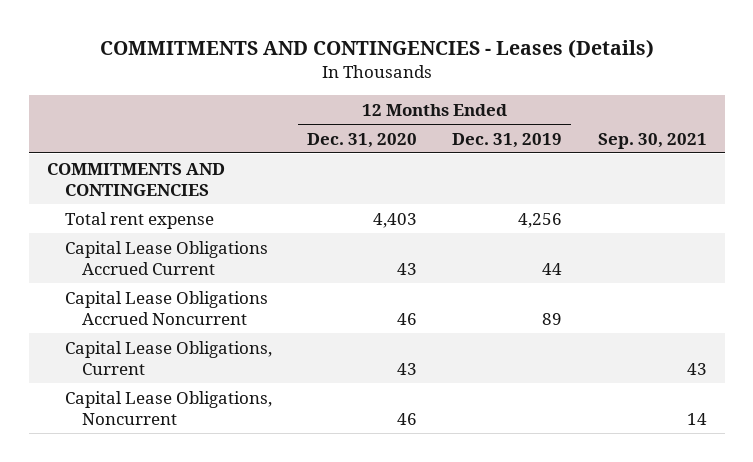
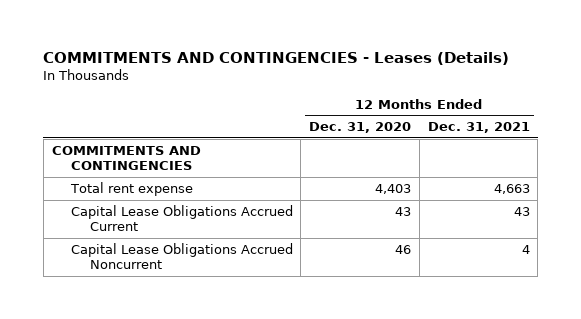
- | 12 Months Ended Dec. 31, 2020 | 12 Months Ended Dec. 31, 2019 | Sep. 30, 2021
+ | 12 Months Ended Dec. 31, 2020 | 12 Months Ended Dec. 31, 2021
- Capital Lease Obligations, Current | 43 | | 43
- Capital Lease Obligations, Noncurrent | 46 | | 14

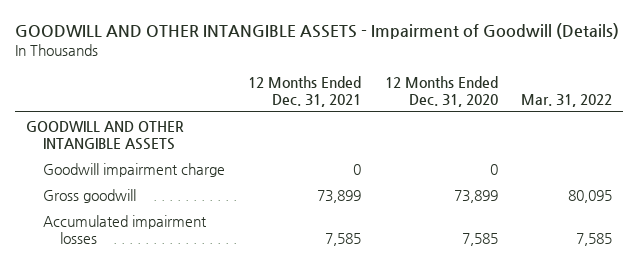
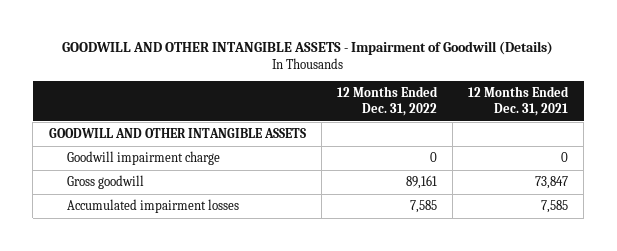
- | 12 Months Ended Dec. 31, 2021 | 12 Months Ended Dec. 31, 2020 | Mar. 31, 2022
+ | 12 Months Ended Dec. 31, 2022 | 12 Months Ended Dec. 31, 2021
- Gross goodwill | 73,899 | 73,899 | 80,095
+ Gross goodwill | 89,161 | 73,847

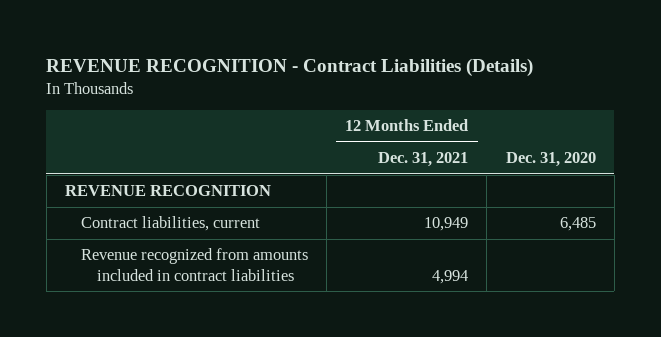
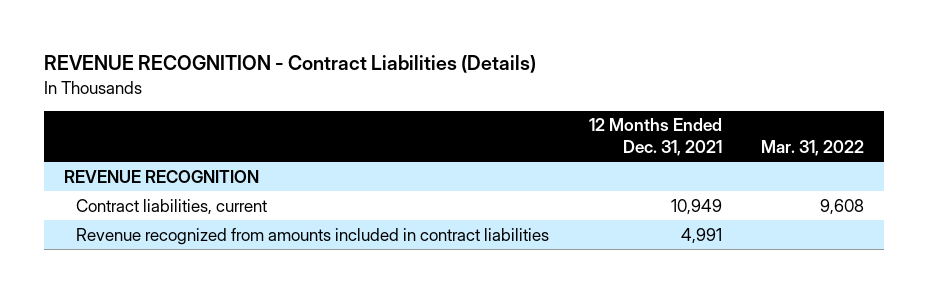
- | 12 Months Ended Dec. 31, 2021 | Dec. 31, 2020
+ | 12 Months Ended Dec. 31, 2021 | Mar. 31, 2022
- Revenue recognized from amounts included in contract liabilities | 4,994 |
+ Revenue recognized from amounts included in contract liabilities | 4,991 |

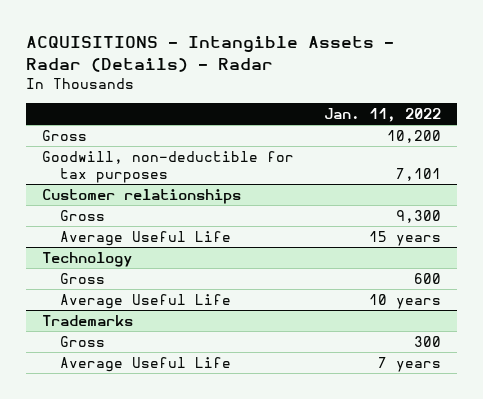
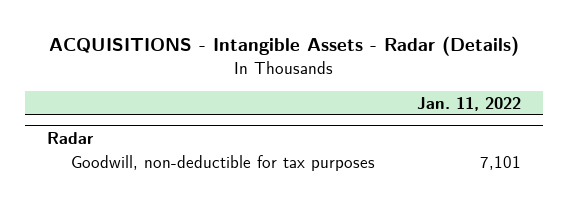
- ACQUISITIONS - Intangible Assets - Radar (Details) - Radar
+ ACQUISITIONS - Intangible Assets - Radar (Details)
- Gross | 10,200
+ Radar
- Customer relationships
- Gross | 9,300
- Average Useful Life | 15 years
- Technology
- Gross | 600
- Average Useful Life | 10 years
- Trademarks
- Gross | 300
- Average Useful Life | 7 years

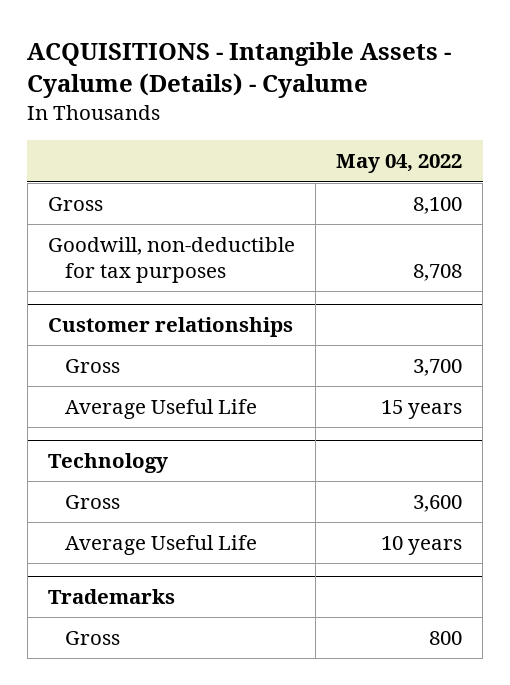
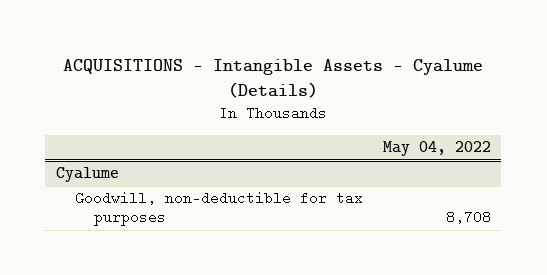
- ACQUISITIONS - Intangible Assets - Cyalume (Details) - Cyalume
+ ACQUISITIONS - Intangible Assets - Cyalume (Details)
- Gross | 8,100
+ Cyalume
- Customer relationships
- Gross | 3,700
- Average Useful Life | 15 years
- Technology
- Gross | 3,600
- Average Useful Life | 10 years
- Trademarks
- Gross | 800

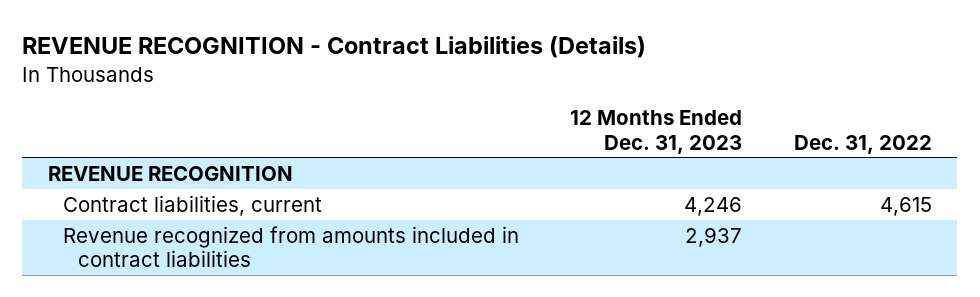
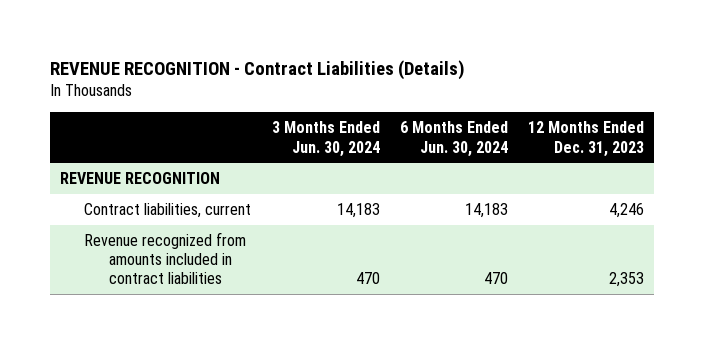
- | 12 Months Ended Dec. 31, 2023 | Dec. 31, 2022
+ | 3 Months Ended Jun. 30, 2024 | 6 Months Ended Jun. 30, 2024 | 12 Months Ended Dec. 31, 2023
- Revenue recognized from amounts included in contract liabilities | 2,937 |
+ Revenue recognized from amounts included in contract liabilities | 470 | 470 | 2,353

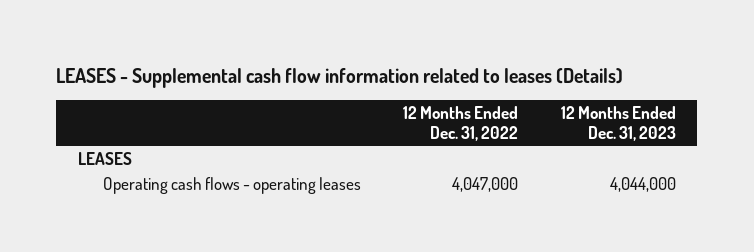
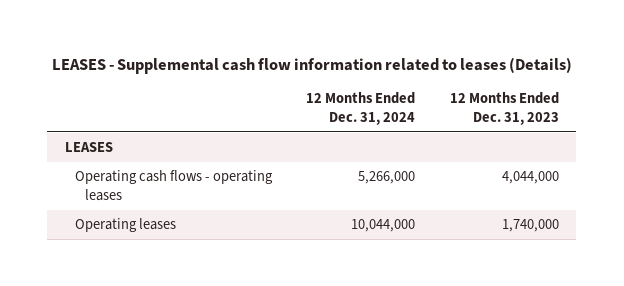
- | 12 Months Ended Dec. 31, 2022 | 12 Months Ended Dec. 31, 2023
+ | 12 Months Ended Dec. 31, 2024 | 12 Months Ended Dec. 31, 2023
+ Operating leases | 10,044,000 | 1,740,000

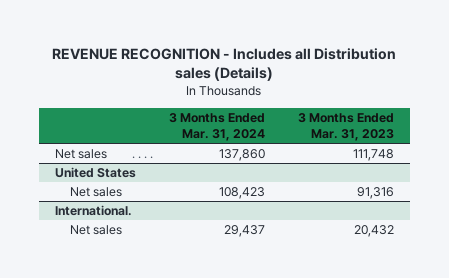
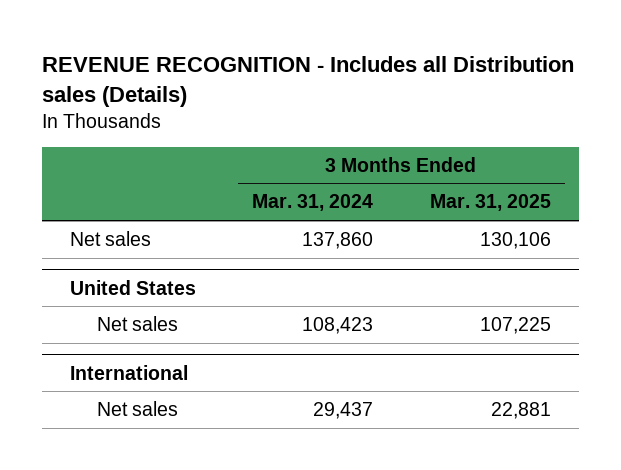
- | 3 Months Ended Mar. 31, 2024 | 3 Months Ended Mar. 31, 2023
+ | 3 Months Ended Mar. 31, 2024 | 3 Months Ended Mar. 31, 2025
- International.
+ International

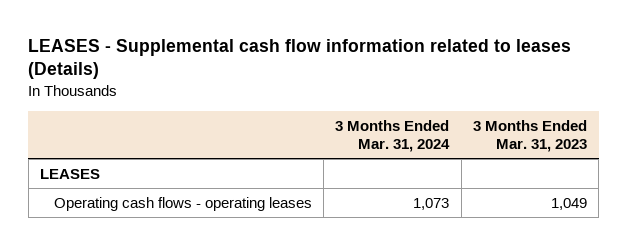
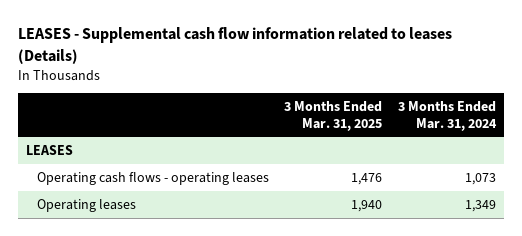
- | 3 Months Ended Mar. 31, 2024 | 3 Months Ended Mar. 31, 2023
+ | 3 Months Ended Mar. 31, 2025 | 3 Months Ended Mar. 31, 2024
+ Operating leases | 1,940 | 1,349

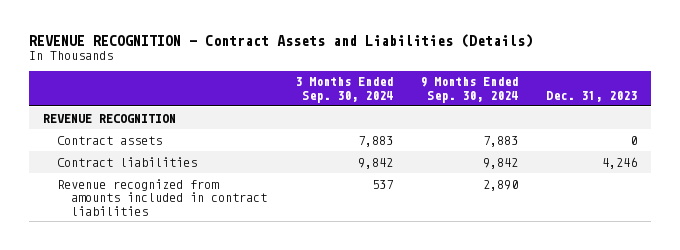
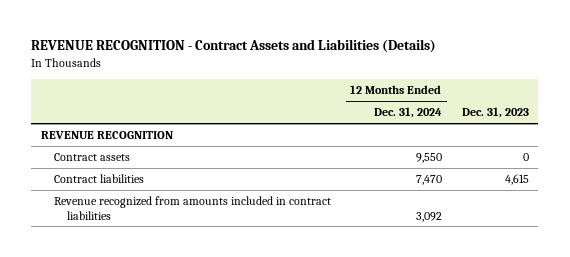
- | 3 Months Ended Sep. 30, 2024 | 9 Months Ended Sep. 30, 2024 | Dec. 31, 2023
+ | 12 Months Ended Dec. 31, 2024 | Dec. 31, 2023
- Contract liabilities | 9,842 | 9,842 | 4,246
+ Contract liabilities | 7,470 | 4,615

